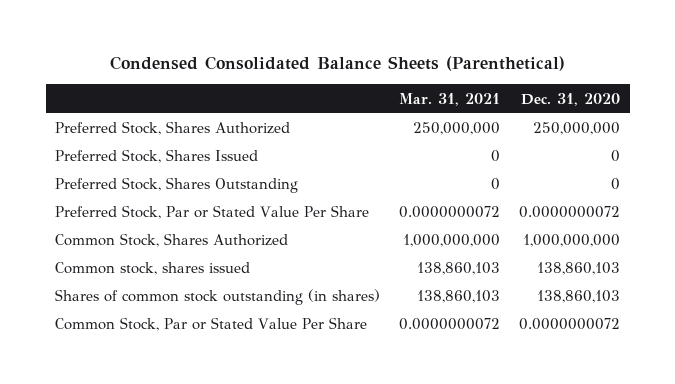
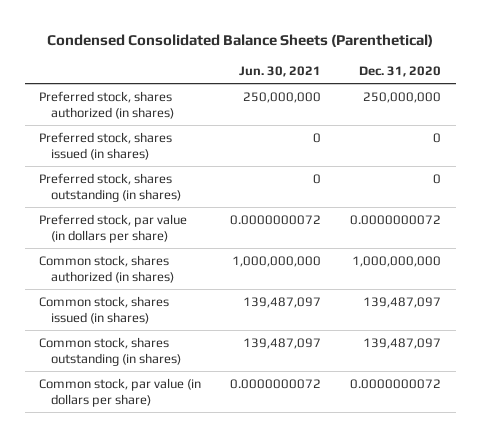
- | Mar. 31, 2021 | Dec. 31, 2020
+ | Jun. 30, 2021 | Dec. 31, 2020
- Preferred Stock, Shares Authorized | 250,000,000 | 250,000,000
- Preferred Stock, Shares Issued | 0 | 0
- Preferred Stock, Shares Outstanding | 0 | 0
- Preferred Stock, Par or Stated Value Per Share | 0.0000000072 | 0.0000000072
- Common Stock, Shares Authorized | 1,000,000,000 | 1,000,000,000
- Common stock, shares issued | 138,860,103 | 138,860,103
- Shares of common stock outstanding (in shares) | 138,860,103 | 138,860,103
- Common Stock, Par or Stated Value Per Share | 0.0000000072 | 0.0000000072
+ Preferred stock, shares authorized (in shares) | 250,000,000 | 250,000,000
+ Preferred stock, shares issued (in shares) | 0 | 0
+ Preferred stock, shares outstanding (in shares) | 0 | 0
+ Preferred stock, par value (in dollars per share) | 0.0000000072 | 0.0000000072
+ Common stock, shares authorized (in shares) | 1,000,000,000 | 1,000,000,000
+ Common stock, shares issued (in shares) | 139,487,097 | 139,487,097
+ Common stock, shares outstanding (in shares) | 139,487,097 | 139,487,097
+ Common stock, par value (in dollars per share) | 0.0000000072 | 0.0000000072

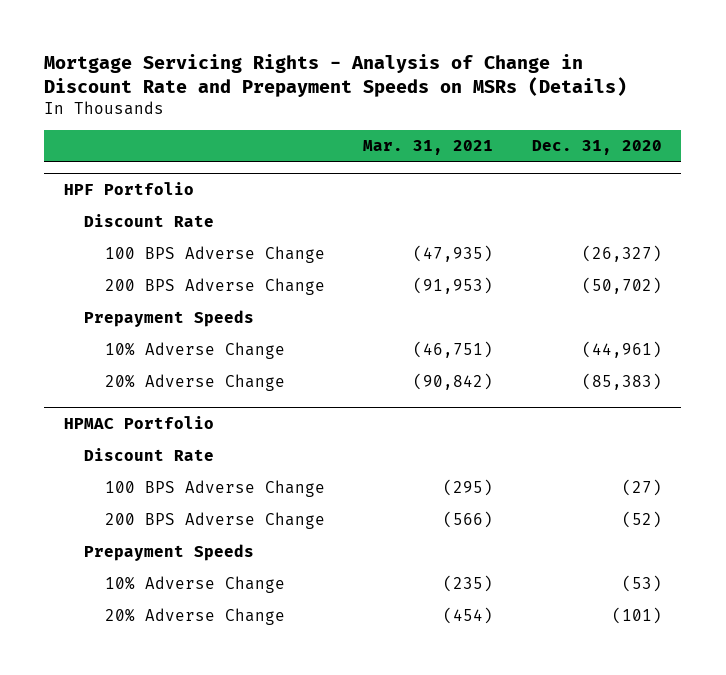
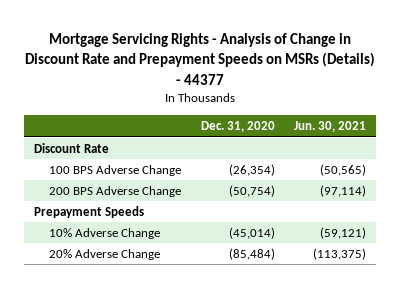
- Mortgage Servicing Rights - Analysis of Change in Discount Rate and Prepayment Speeds on MSRs (Details)
+ Mortgage Servicing Rights - Analysis of Change in Discount Rate and Prepayment Speeds on MSRs (Details) - 44377
- | Mar. 31, 2021 | Dec. 31, 2020
+ | Dec. 31, 2020 | Jun. 30, 2021
- HPF Portfolio
- 100 BPS Adverse Change | (47,935) | (26,327)
- 200 BPS Adverse Change | (91,953) | (50,702)
- Prepayment Speeds
- 10% Adverse Change | (46,751) | (44,961)
- 20% Adverse Change | (90,842) | (85,383)
- HPMAC Portfolio
- Discount Rate
- 100 BPS Adverse Change | (295) | (27)
- 200 BPS Adverse Change | (566) | (52)
+ 100 BPS Adverse Change | (26,354) | (50,565)
+ 200 BPS Adverse Change | (50,754) | (97,114)
- 10% Adverse Change | (235) | (53)
- 20% Adverse Change | (454) | (101)
+ 10% Adverse Change | (45,014) | (59,121)
+ 20% Adverse Change | (85,484) | (113,375)

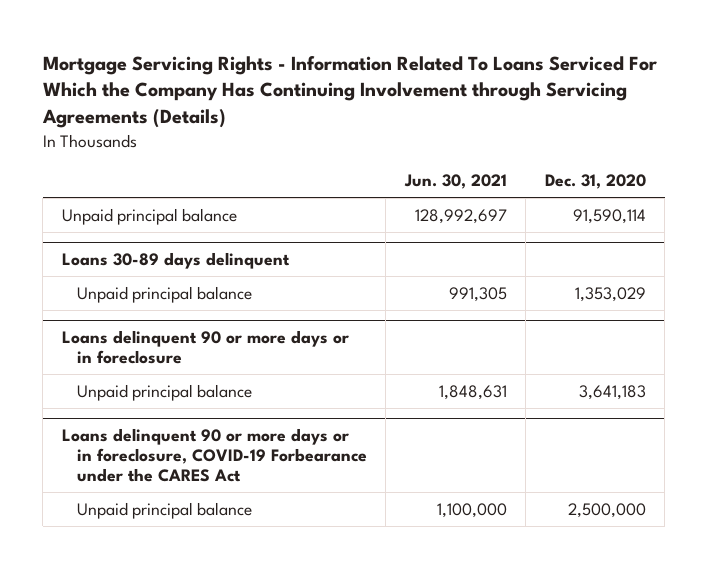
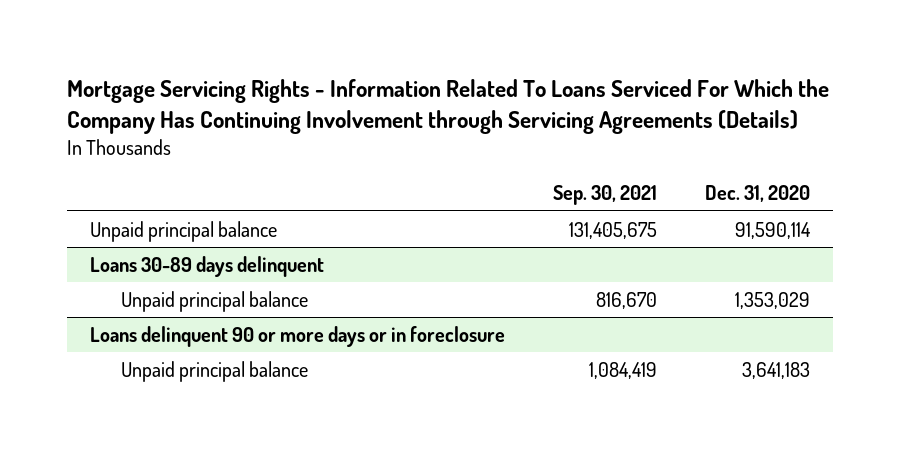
- | Jun. 30, 2021 | Dec. 31, 2020
+ | Sep. 30, 2021 | Dec. 31, 2020
- Loans delinquent 90 or more days or in foreclosure, COVID-19 Forbearance under the CARES Act
- Unpaid principal balance | 1,100,000 | 2,500,000

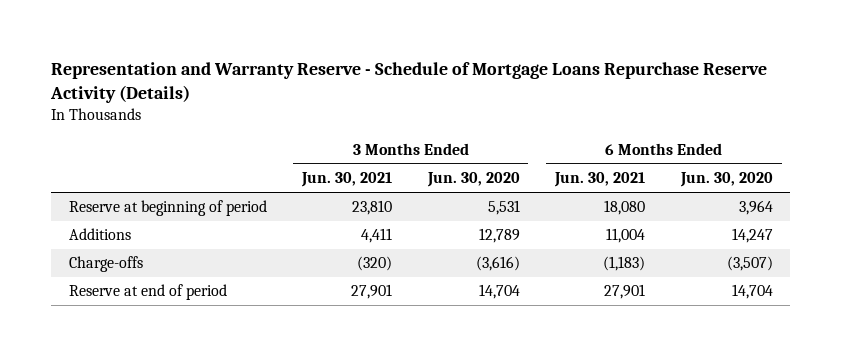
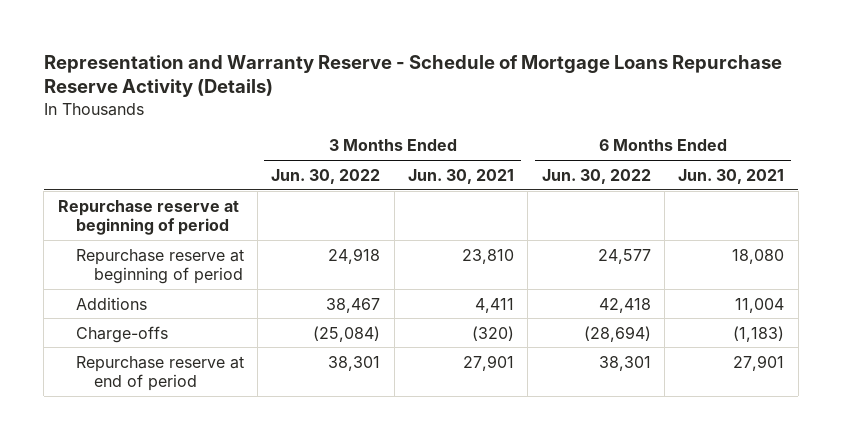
- | 3 Months Ended Jun. 30, 2021 | 3 Months Ended Jun. 30, 2020 | 6 Months Ended Jun. 30, 2021 | 6 Months Ended Jun. 30, 2020
+ | 3 Months Ended Jun. 30, 2022 | 3 Months Ended Jun. 30, 2021 | 6 Months Ended Jun. 30, 2022 | 6 Months Ended Jun. 30, 2021
- Reserve at beginning of period | 23,810 | 5,531 | 18,080 | 3,964
+ Repurchase reserve at beginning of period
+ Repurchase reserve at beginning of period | 24,918 | 23,810 | 24,577 | 18,080
- Reserve at end of period | 27,901 | 14,704 | 27,901 | 14,704
+ Repurchase reserve at end of period | 38,301 | 27,901 | 38,301 | 27,901

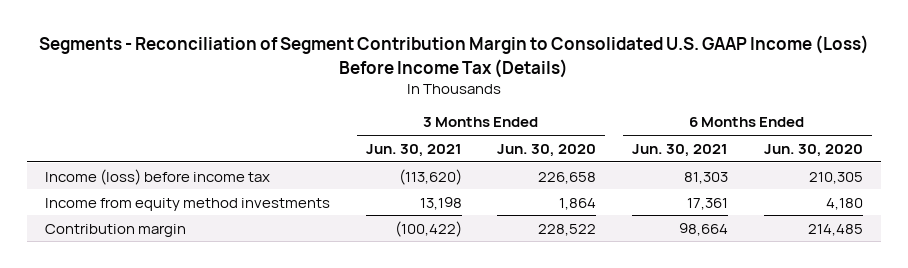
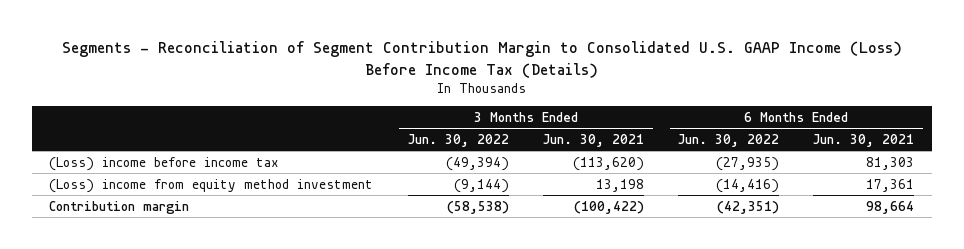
- | 3 Months Ended Jun. 30, 2021 | 3 Months Ended Jun. 30, 2020 | 6 Months Ended Jun. 30, 2021 | 6 Months Ended Jun. 30, 2020
+ | 3 Months Ended Jun. 30, 2022 | 3 Months Ended Jun. 30, 2021 | 6 Months Ended Jun. 30, 2022 | 6 Months Ended Jun. 30, 2021
- Income (loss) before income tax | (113,620) | 226,658 | 81,303 | 210,305
- Income from equity method investments | 13,198 | 1,864 | 17,361 | 4,180
+ (Loss) income before income tax | (49,394) | (113,620) | (27,935) | 81,303
+ (Loss) income from equity method investment | (9,144) | 13,198 | (14,416) | 17,361

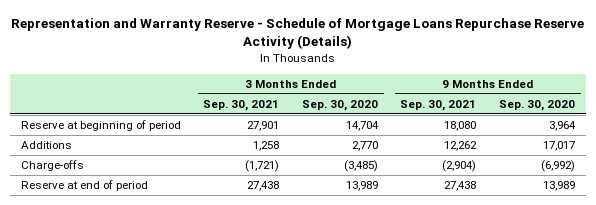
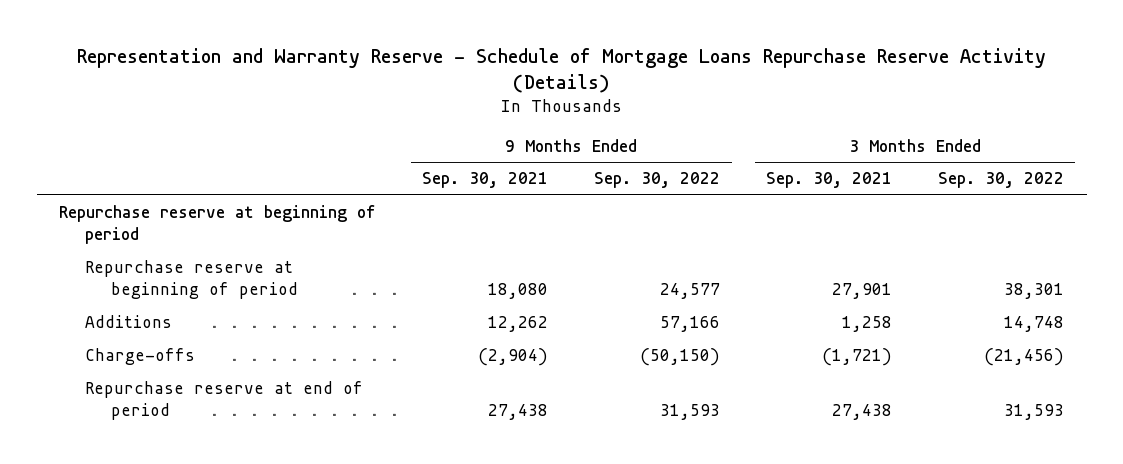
- | 3 Months Ended Sep. 30, 2021 | 3 Months Ended Sep. 30, 2020 | 9 Months Ended Sep. 30, 2021 | 9 Months Ended Sep. 30, 2020
+ | 9 Months Ended Sep. 30, 2021 | 9 Months Ended Sep. 30, 2022 | 3 Months Ended Sep. 30, 2021 | 3 Months Ended Sep. 30, 2022
- Reserve at beginning of period | 27,901 | 14,704 | 18,080 | 3,964
+ Repurchase reserve at beginning of period
+ Repurchase reserve at beginning of period | 18,080 | 24,577 | 27,901 | 38,301
- Reserve at end of period | 27,438 | 13,989 | 27,438 | 13,989
+ Repurchase reserve at end of period | 27,438 | 31,593 | 27,438 | 31,593

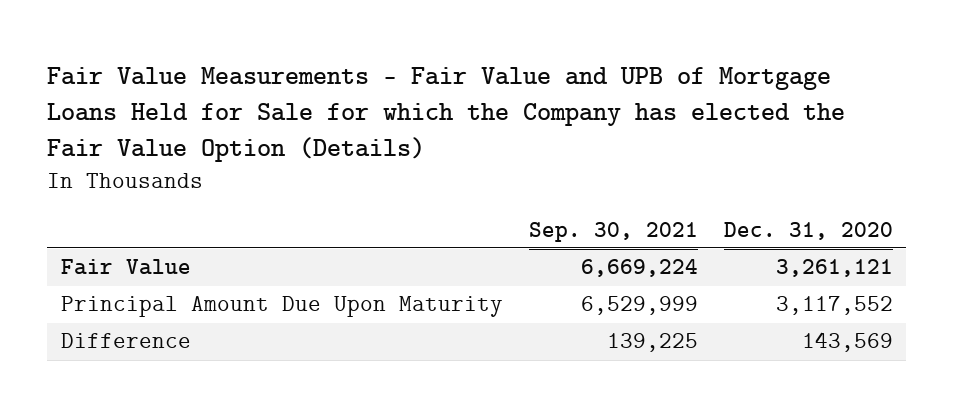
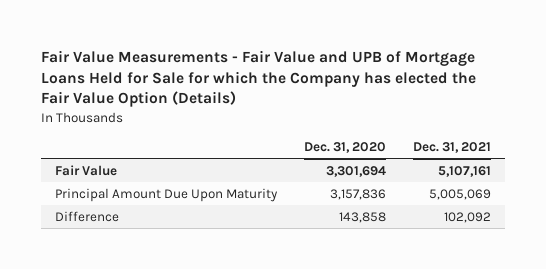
- | Sep. 30, 2021 | Dec. 31, 2020
+ | Dec. 31, 2020 | Dec. 31, 2021
- Fair Value | 6,669,224 | 3,261,121
- Principal Amount Due Upon Maturity | 6,529,999 | 3,117,552
- Difference | 139,225 | 143,569
+ Fair Value | 3,301,694 | 5,107,161
+ Principal Amount Due Upon Maturity | 3,157,836 | 5,005,069
+ Difference | 143,858 | 102,092

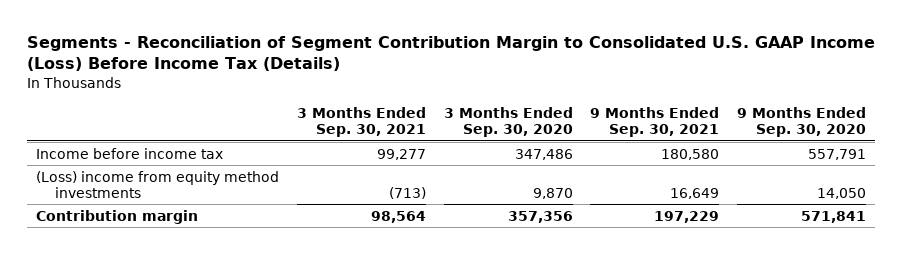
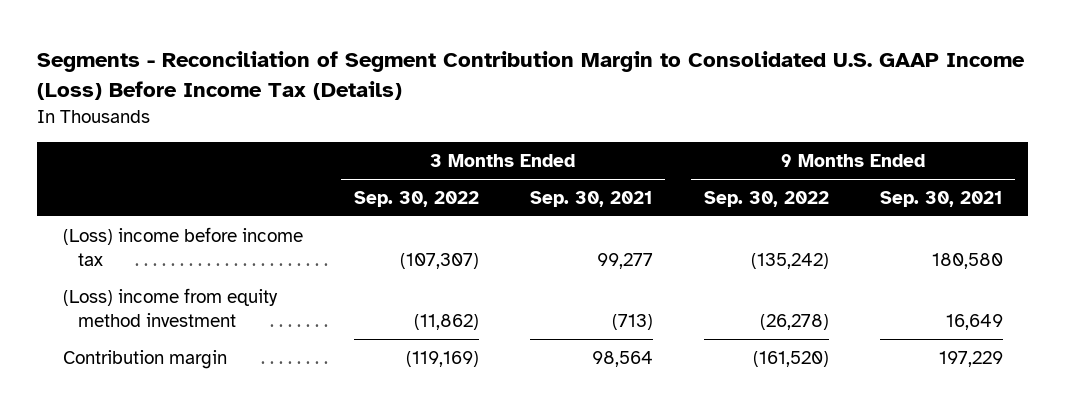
- | 3 Months Ended Sep. 30, 2021 | 3 Months Ended Sep. 30, 2020 | 9 Months Ended Sep. 30, 2021 | 9 Months Ended Sep. 30, 2020
+ | 3 Months Ended Sep. 30, 2022 | 3 Months Ended Sep. 30, 2021 | 9 Months Ended Sep. 30, 2022 | 9 Months Ended Sep. 30, 2021
- Income before income tax | 99,277 | 347,486 | 180,580 | 557,791
- (Loss) income from equity method investments | (713) | 9,870 | 16,649 | 14,050
+ (Loss) income before income tax | (107,307) | 99,277 | (135,242) | 180,580
+ (Loss) income from equity method investment | (11,862) | (713) | (26,278) | 16,649

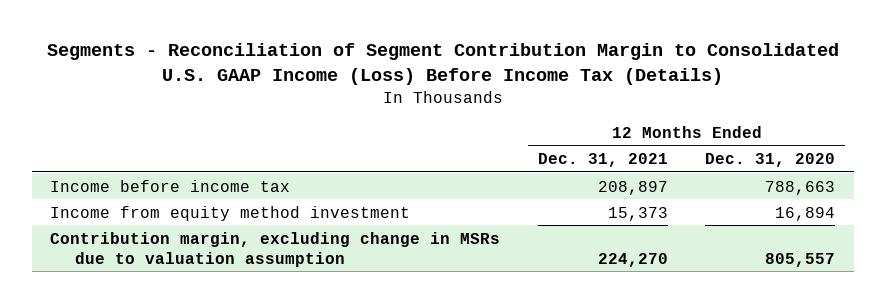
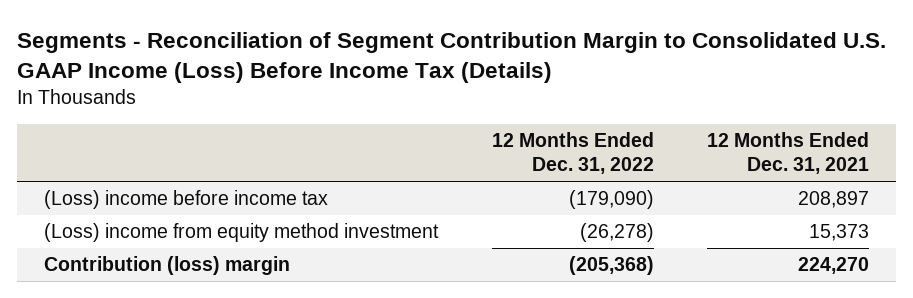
- | 12 Months Ended Dec. 31, 2021 | 12 Months Ended Dec. 31, 2020
+ | 12 Months Ended Dec. 31, 2022 | 12 Months Ended Dec. 31, 2021
- Income before income tax | 208,897 | 788,663
- Income from equity method investment | 15,373 | 16,894
- Contribution margin, excluding change in MSRs due to valuation assumption | 224,270 | 805,557
+ (Loss) income before income tax | (179,090) | 208,897
+ (Loss) income from equity method investment | (26,278) | 15,373
+ Contribution (loss) margin | (205,368) | 224,270

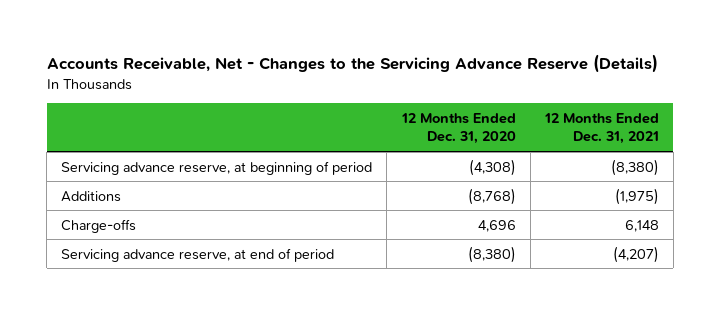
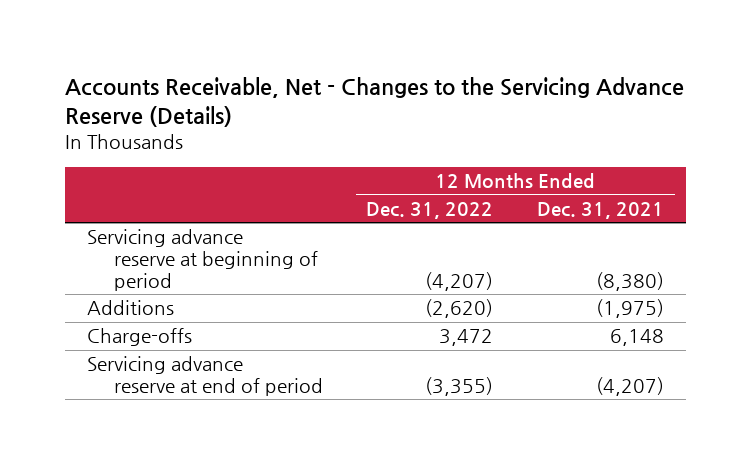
- | 12 Months Ended Dec. 31, 2020 | 12 Months Ended Dec. 31, 2021
+ | 12 Months Ended Dec. 31, 2022 | 12 Months Ended Dec. 31, 2021
- Servicing advance reserve, at beginning of period | (4,308) | (8,380)
+ Servicing advance reserve at beginning of period | (4,207) | (8,380)
- Servicing advance reserve, at end of period | (8,380) | (4,207)
+ Servicing advance reserve at end of period | (3,355) | (4,207)

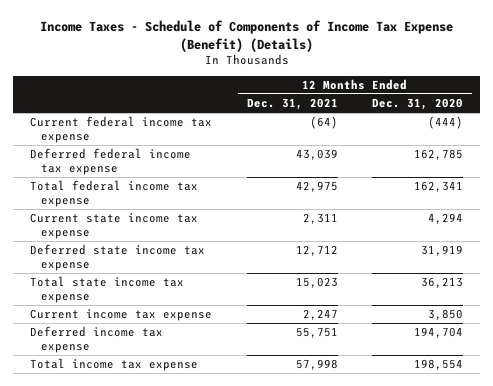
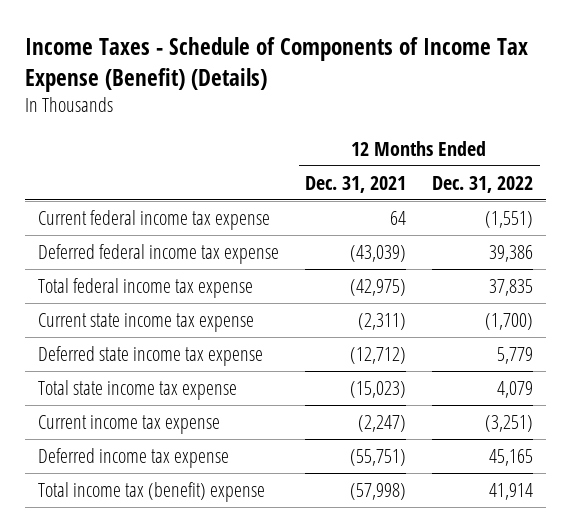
- | 12 Months Ended Dec. 31, 2021 | 12 Months Ended Dec. 31, 2020
+ | 12 Months Ended Dec. 31, 2021 | 12 Months Ended Dec. 31, 2022
- Current federal income tax expense | (64) | (444)
- Deferred federal income tax expense | 43,039 | 162,785
- Total federal income tax expense | 42,975 | 162,341
- Current state income tax expense | 2,311 | 4,294
- Deferred state income tax expense | 12,712 | 31,919
- Total state income tax expense | 15,023 | 36,213
- Current income tax expense | 2,247 | 3,850
- Deferred income tax expense | 55,751 | 194,704
- Total income tax expense | 57,998 | 198,554
+ Current federal income tax expense | 64 | (1,551)
+ Deferred federal income tax expense | (43,039) | 39,386
+ Total federal income tax expense | (42,975) | 37,835
+ Current state income tax expense | (2,311) | (1,700)
+ Deferred state income tax expense | (12,712) | 5,779
+ Total state income tax expense | (15,023) | 4,079
+ Current income tax expense | (2,247) | (3,251)
+ Deferred income tax expense | (55,751) | 45,165
+ Total income tax (benefit) expense | (57,998) | 41,914

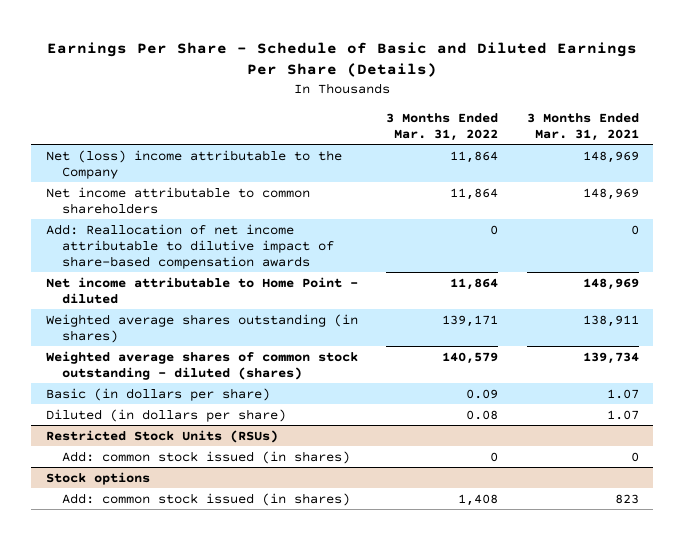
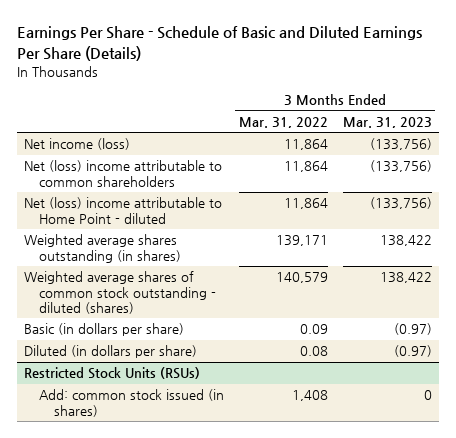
- | 3 Months Ended Mar. 31, 2022 | 3 Months Ended Mar. 31, 2021
+ | 3 Months Ended Mar. 31, 2022 | 3 Months Ended Mar. 31, 2023
- Net (loss) income attributable to the Company | 11,864 | 148,969
- Net income attributable to common shareholders | 11,864 | 148,969
- Add: Reallocation of net income attributable to dilutive impact of share-based compensation awards | 0 | 0
- Net income attributable to Home Point - diluted | 11,864 | 148,969
+ Net income (loss) | 11,864 | (133,756)
+ Net (loss) income attributable to common shareholders | 11,864 | (133,756)
+ Net (loss) income attributable to Home Point - diluted | 11,864 | (133,756)
@ Restricted Stock Units (RSUs)
- Add: common stock issued (in shares) | 0 | 0
- Stock options

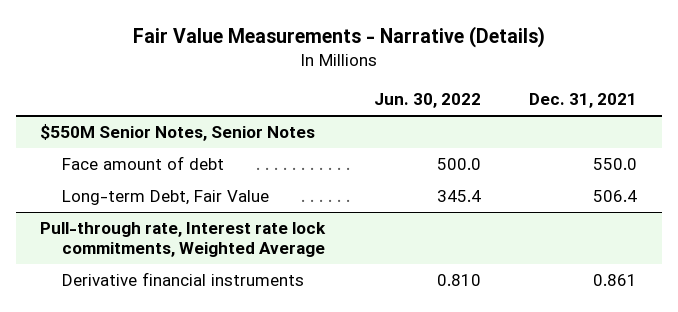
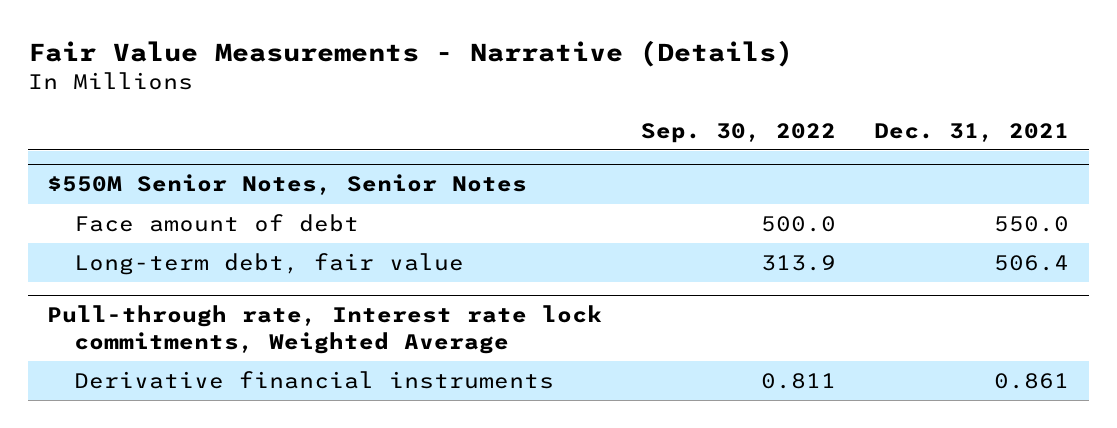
- | Jun. 30, 2022 | Dec. 31, 2021
+ | Sep. 30, 2022 | Dec. 31, 2021
@ $550M Senior Notes, Senior Notes
- Long-term Debt, Fair Value | 345.4 | 506.4
+ Long-term debt, fair value | 313.9 | 506.4

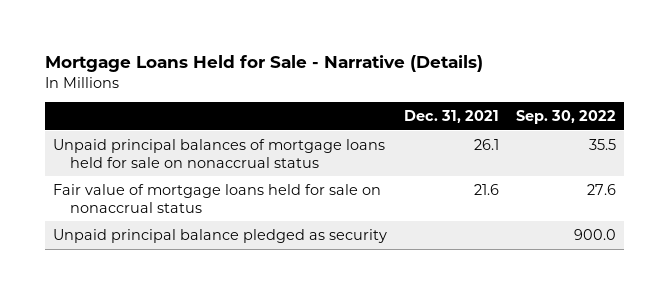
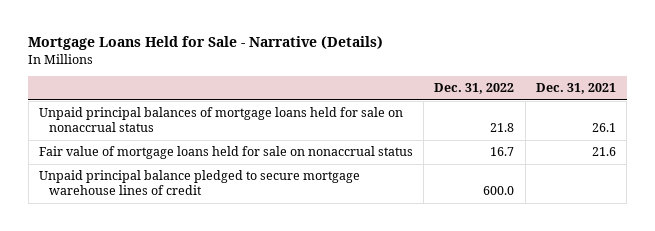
- | Dec. 31, 2021 | Sep. 30, 2022
+ | Dec. 31, 2022 | Dec. 31, 2021
- Unpaid principal balance pledged as security | | 900.0
+ Unpaid principal balance pledged to secure mortgage warehouse lines of credit | 600.0 |

